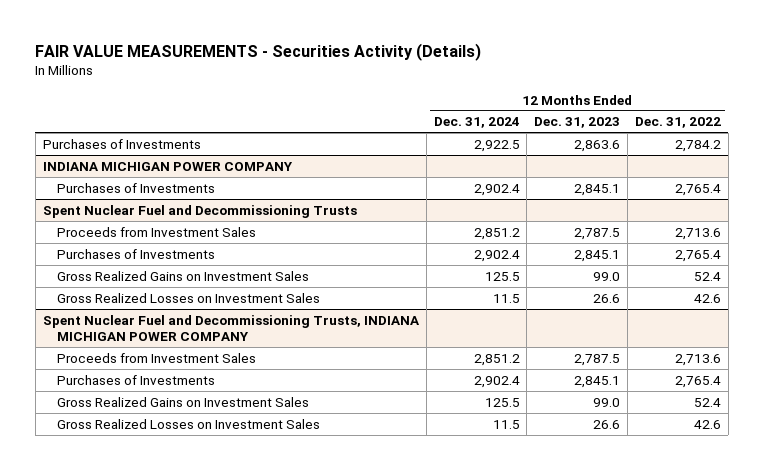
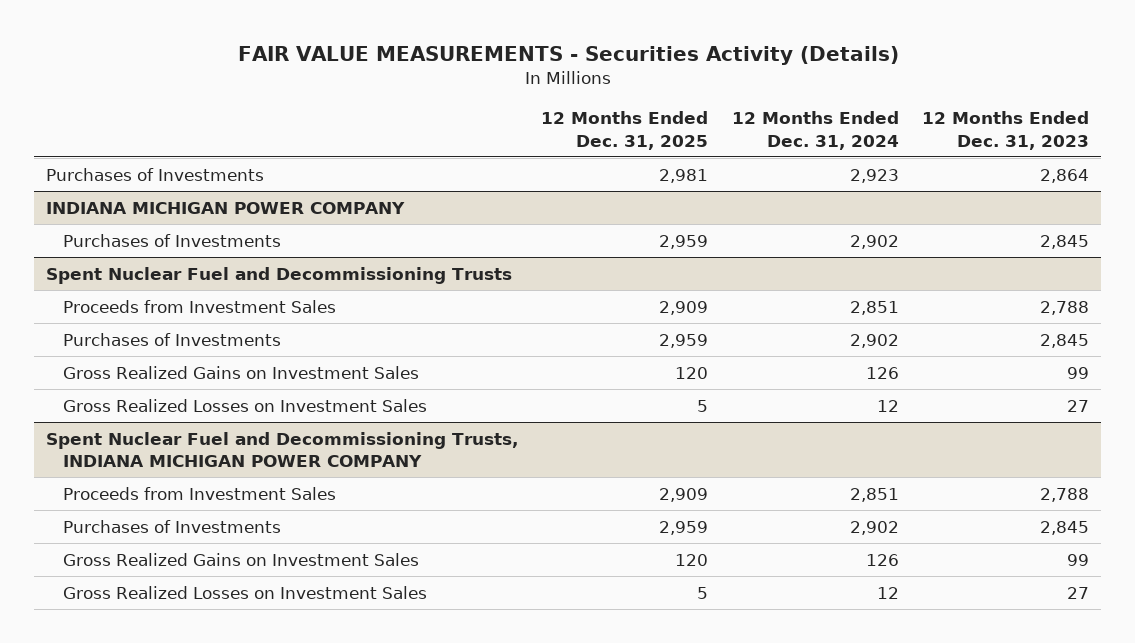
- | 12 Months Ended Dec. 31, 2024 | 12 Months Ended Dec. 31, 2023 | 12 Months Ended Dec. 31, 2022
+ | 12 Months Ended Dec. 31, 2025 | 12 Months Ended Dec. 31, 2024 | 12 Months Ended Dec. 31, 2023
- Purchases of Investments | 2,922.5 | 2,863.6 | 2,784.2
+ Purchases of Investments | 2,981 | 2,923 | 2,864
@ INDIANA MICHIGAN POWER COMPANY
- Purchases of Investments | 2,902.4 | 2,845.1 | 2,765.4
+ Purchases of Investments | 2,959 | 2,902 | 2,845
@ Spent Nuclear Fuel and Decommissioning Trusts
- Proceeds from Investment Sales | 2,851.2 | 2,787.5 | 2,713.6
- Purchases of Investments | 2,902.4 | 2,845.1 | 2,765.4
- Gross Realized Gains on Investment Sales | 125.5 | 99.0 | 52.4
- Gross Realized Losses on Investment Sales | 11.5 | 26.6 | 42.6
+ Proceeds from Investment Sales | 2,909 | 2,851 | 2,788
+ Purchases of Investments | 2,959 | 2,902 | 2,845
+ Gross Realized Gains on Investment Sales | 120 | 126 | 99
+ Gross Realized Losses on Investment Sales | 5 | 12 | 27
@ Spent Nuclear Fuel and Decommissioning Trusts, INDIANA MICHIGAN POWER COMPANY
- Proceeds from Investment Sales | 2,851.2 | 2,787.5 | 2,713.6
- Purchases of Investments | 2,902.4 | 2,845.1 | 2,765.4
- Gross Realized Gains on Investment Sales | 125.5 | 99.0 | 52.4
- Gross Realized Losses on Investment Sales | 11.5 | 26.6 | 42.6
+ Proceeds from Investment Sales | 2,909 | 2,851 | 2,788
+ Purchases of Investments | 2,959 | 2,902 | 2,845
+ Gross Realized Gains on Investment Sales | 120 | 126 | 99
+ Gross Realized Losses on Investment Sales | 5 | 12 | 27

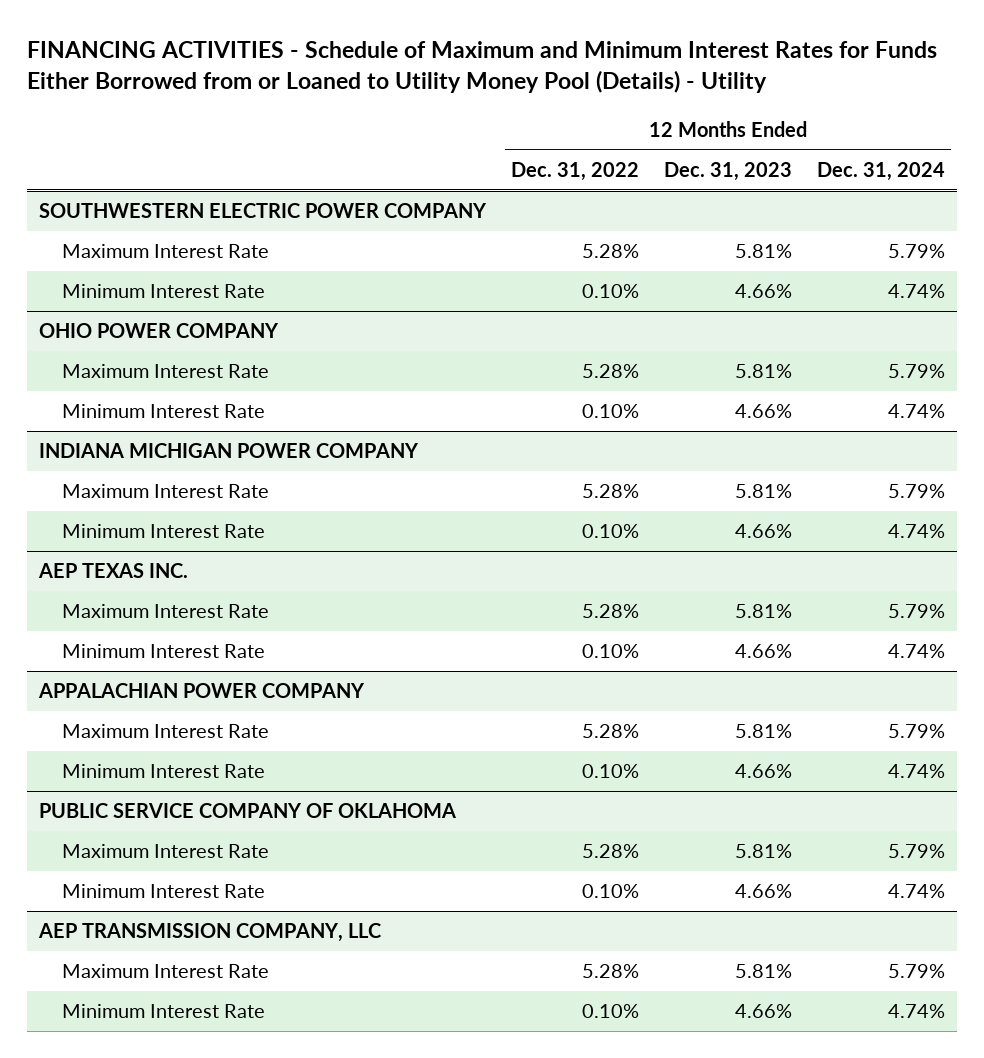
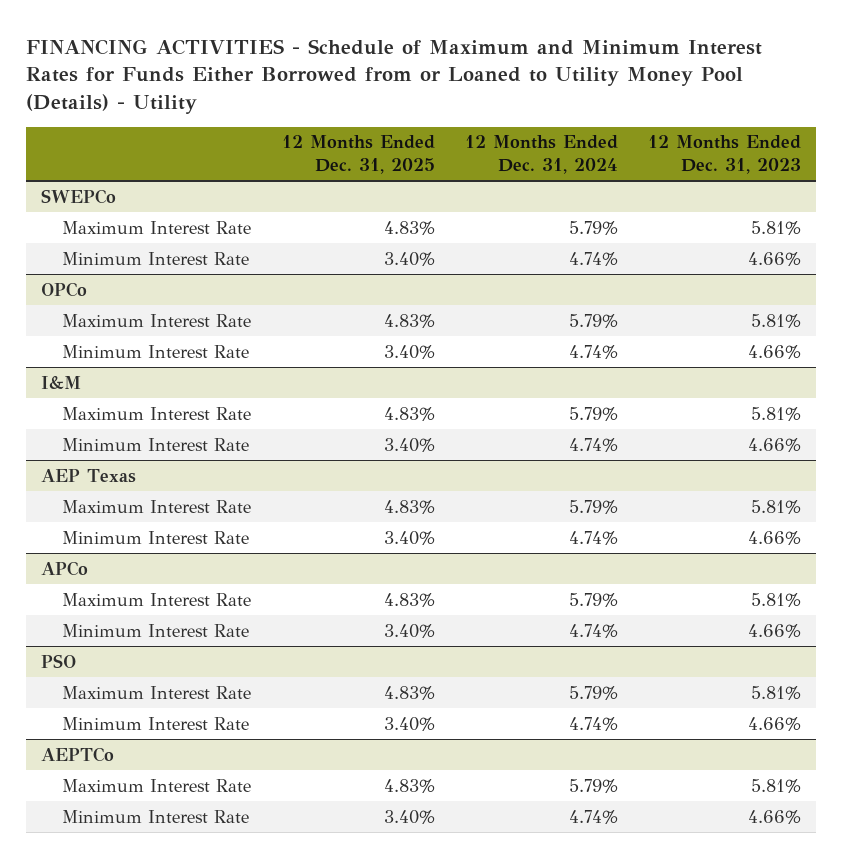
- | 12 Months Ended Dec. 31, 2022 | 12 Months Ended Dec. 31, 2023 | 12 Months Ended Dec. 31, 2024
+ | 12 Months Ended Dec. 31, 2025 | 12 Months Ended Dec. 31, 2024 | 12 Months Ended Dec. 31, 2023
- SOUTHWESTERN ELECTRIC POWER COMPANY
+ SWEPCo
- OHIO POWER COMPANY
+ OPCo
- INDIANA MICHIGAN POWER COMPANY
+ I&M
- AEP TEXAS INC.
+ AEP Texas
- APPALACHIAN POWER COMPANY
+ APCo
- PUBLIC SERVICE COMPANY OF OKLAHOMA
+ PSO
- AEP TRANSMISSION COMPANY, LLC
+ AEPTCo

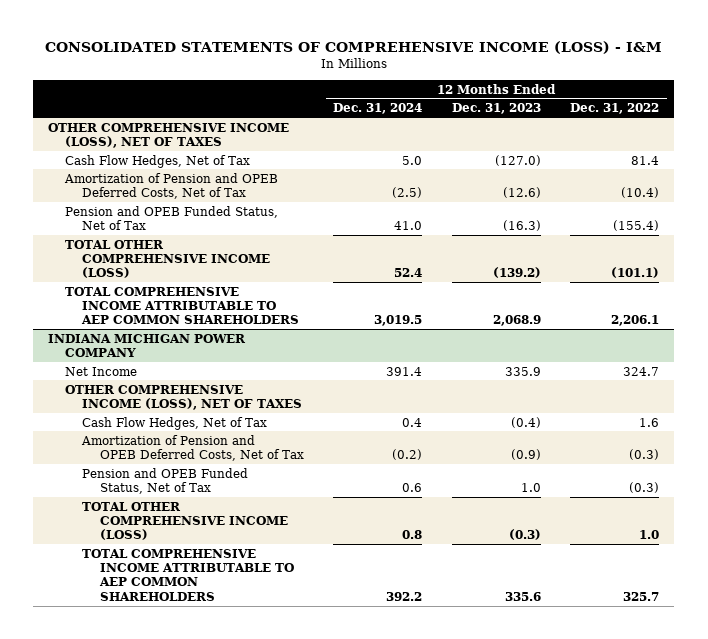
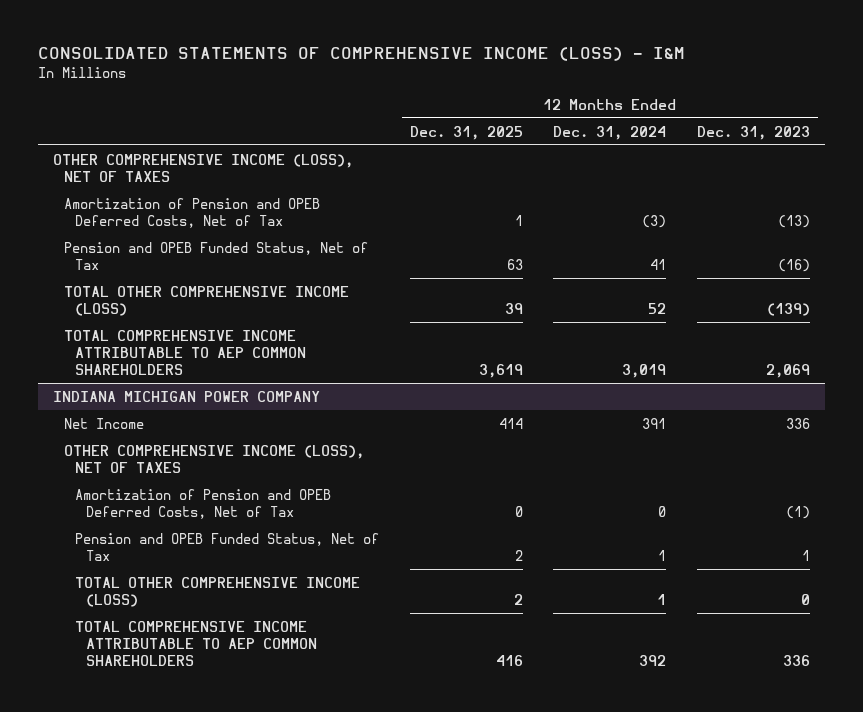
- | 12 Months Ended Dec. 31, 2024 | 12 Months Ended Dec. 31, 2023 | 12 Months Ended Dec. 31, 2022
+ | 12 Months Ended Dec. 31, 2025 | 12 Months Ended Dec. 31, 2024 | 12 Months Ended Dec. 31, 2023
- Cash Flow Hedges, Net of Tax | 5.0 | (127.0) | 81.4
- Amortization of Pension and OPEB Deferred Costs, Net of Tax | (2.5) | (12.6) | (10.4)
- Pension and OPEB Funded Status, Net of Tax | 41.0 | (16.3) | (155.4)
- TOTAL OTHER COMPREHENSIVE INCOME (LOSS) | 52.4 | (139.2) | (101.1)
- TOTAL COMPREHENSIVE INCOME ATTRIBUTABLE TO AEP COMMON SHAREHOLDERS | 3,019.5 | 2,068.9 | 2,206.1
+ Amortization of Pension and OPEB Deferred Costs, Net of Tax | 1 | (3) | (13)
+ Pension and OPEB Funded Status, Net of Tax | 63 | 41 | (16)
+ TOTAL OTHER COMPREHENSIVE INCOME (LOSS) | 39 | 52 | (139)
+ TOTAL COMPREHENSIVE INCOME ATTRIBUTABLE TO AEP COMMON SHAREHOLDERS | 3,619 | 3,019 | 2,069
@ INDIANA MICHIGAN POWER COMPANY
- Net Income | 391.4 | 335.9 | 324.7
+ Net Income | 414 | 391 | 336
- Cash Flow Hedges, Net of Tax | 0.4 | (0.4) | 1.6
- Amortization of Pension and OPEB Deferred Costs, Net of Tax | (0.2) | (0.9) | (0.3)
- Pension and OPEB Funded Status, Net of Tax | 0.6 | 1.0 | (0.3)
- TOTAL OTHER COMPREHENSIVE INCOME (LOSS) | 0.8 | (0.3) | 1.0
- TOTAL COMPREHENSIVE INCOME ATTRIBUTABLE TO AEP COMMON SHAREHOLDERS | 392.2 | 335.6 | 325.7
+ Amortization of Pension and OPEB Deferred Costs, Net of Tax | 0 | 0 | (1)
+ Pension and OPEB Funded Status, Net of Tax | 2 | 1 | 1
+ TOTAL OTHER COMPREHENSIVE INCOME (LOSS) | 2 | 1 | 0
+ TOTAL COMPREHENSIVE INCOME ATTRIBUTABLE TO AEP COMMON SHAREHOLDERS | 416 | 392 | 336

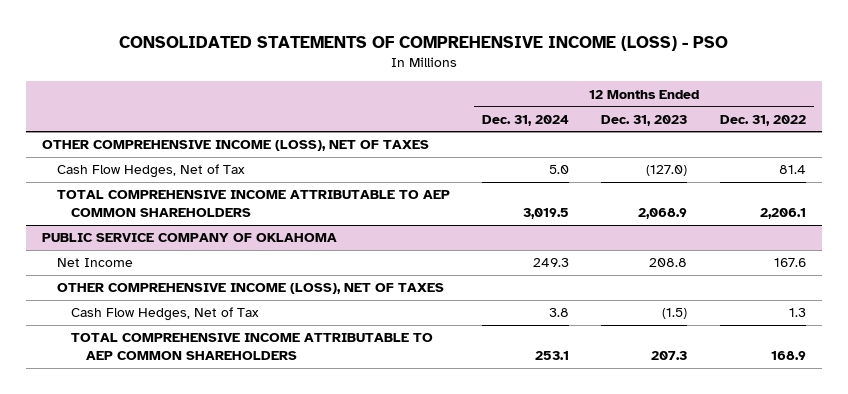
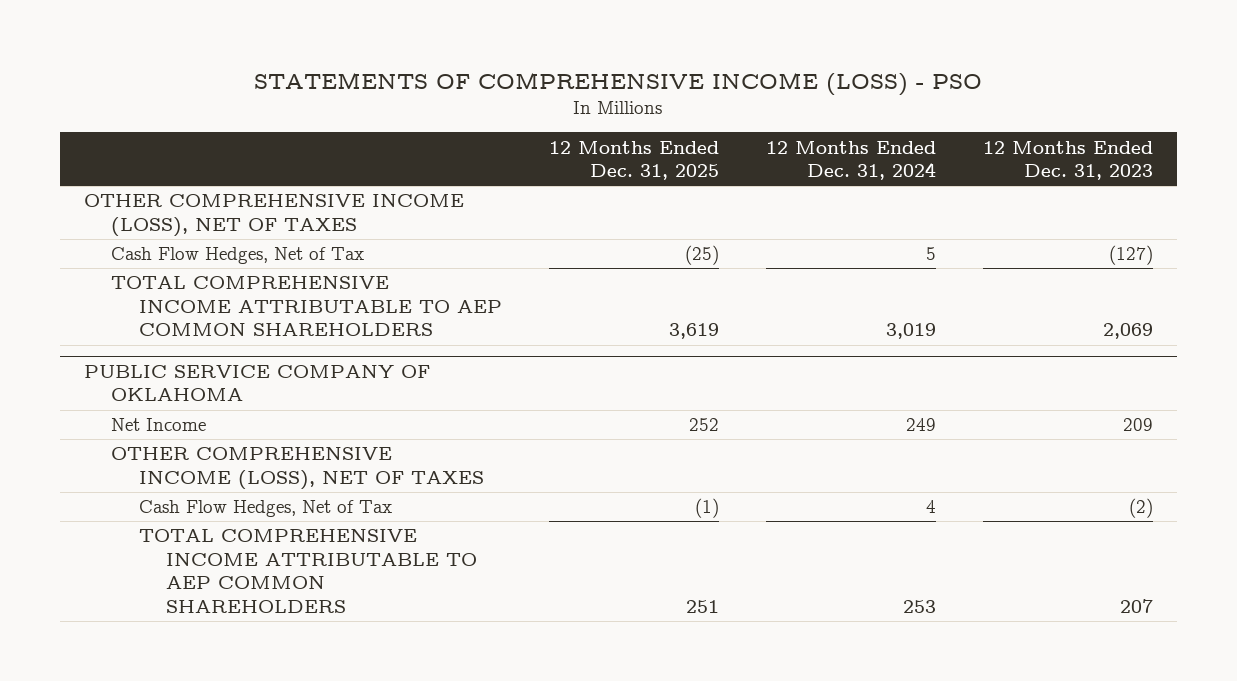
- CONSOLIDATED STATEMENTS OF COMPREHENSIVE INCOME (LOSS) - PSO
+ STATEMENTS OF COMPREHENSIVE INCOME (LOSS) - PSO
- | 12 Months Ended Dec. 31, 2024 | 12 Months Ended Dec. 31, 2023 | 12 Months Ended Dec. 31, 2022
+ | 12 Months Ended Dec. 31, 2025 | 12 Months Ended Dec. 31, 2024 | 12 Months Ended Dec. 31, 2023
- Cash Flow Hedges, Net of Tax | 5.0 | (127.0) | 81.4
- TOTAL COMPREHENSIVE INCOME ATTRIBUTABLE TO AEP COMMON SHAREHOLDERS | 3,019.5 | 2,068.9 | 2,206.1
+ Cash Flow Hedges, Net of Tax | (25) | 5 | (127)
+ TOTAL COMPREHENSIVE INCOME ATTRIBUTABLE TO AEP COMMON SHAREHOLDERS | 3,619 | 3,019 | 2,069
@ PUBLIC SERVICE COMPANY OF OKLAHOMA
- Net Income | 249.3 | 208.8 | 167.6
+ Net Income | 252 | 249 | 209
- Cash Flow Hedges, Net of Tax | 3.8 | (1.5) | 1.3
- TOTAL COMPREHENSIVE INCOME ATTRIBUTABLE TO AEP COMMON SHAREHOLDERS | 253.1 | 207.3 | 168.9
+ Cash Flow Hedges, Net of Tax | (1) | 4 | (2)
+ TOTAL COMPREHENSIVE INCOME ATTRIBUTABLE TO AEP COMMON SHAREHOLDERS | 251 | 253 | 207

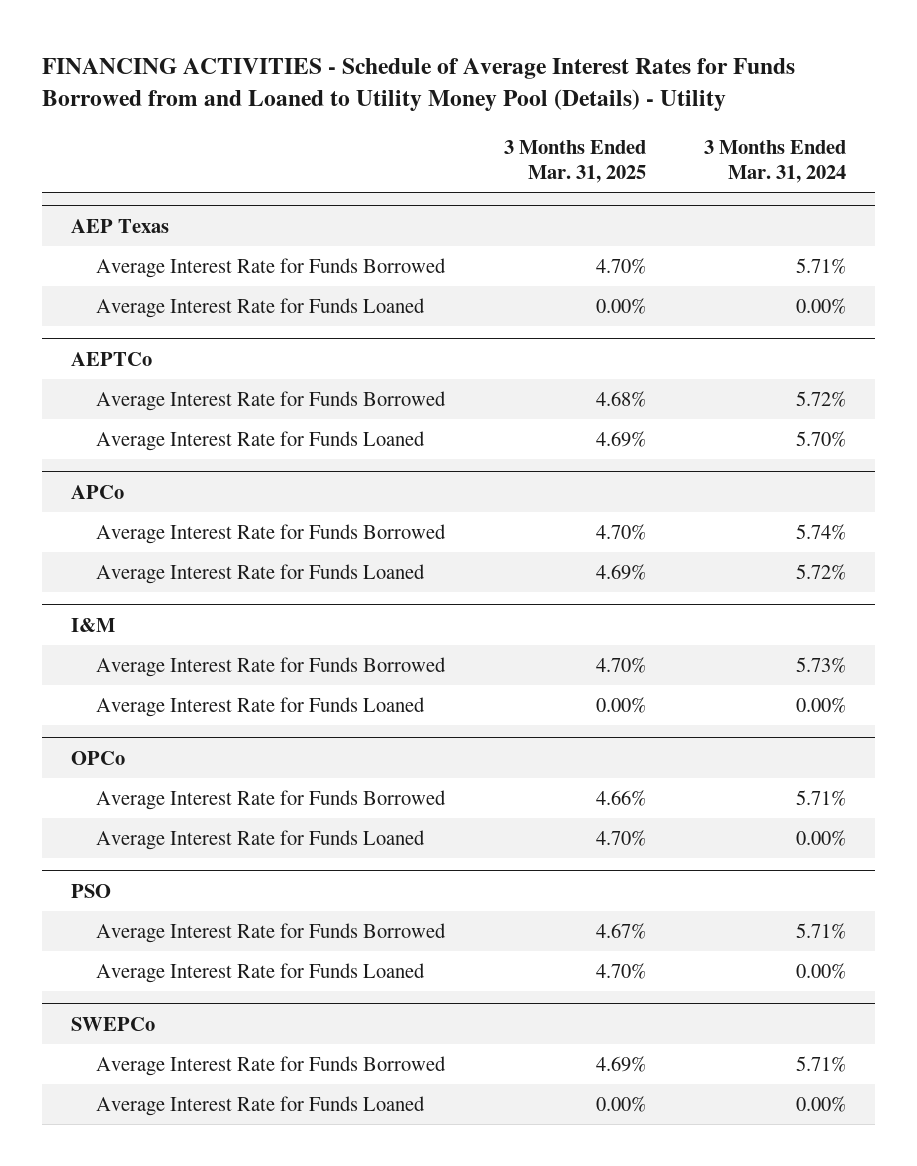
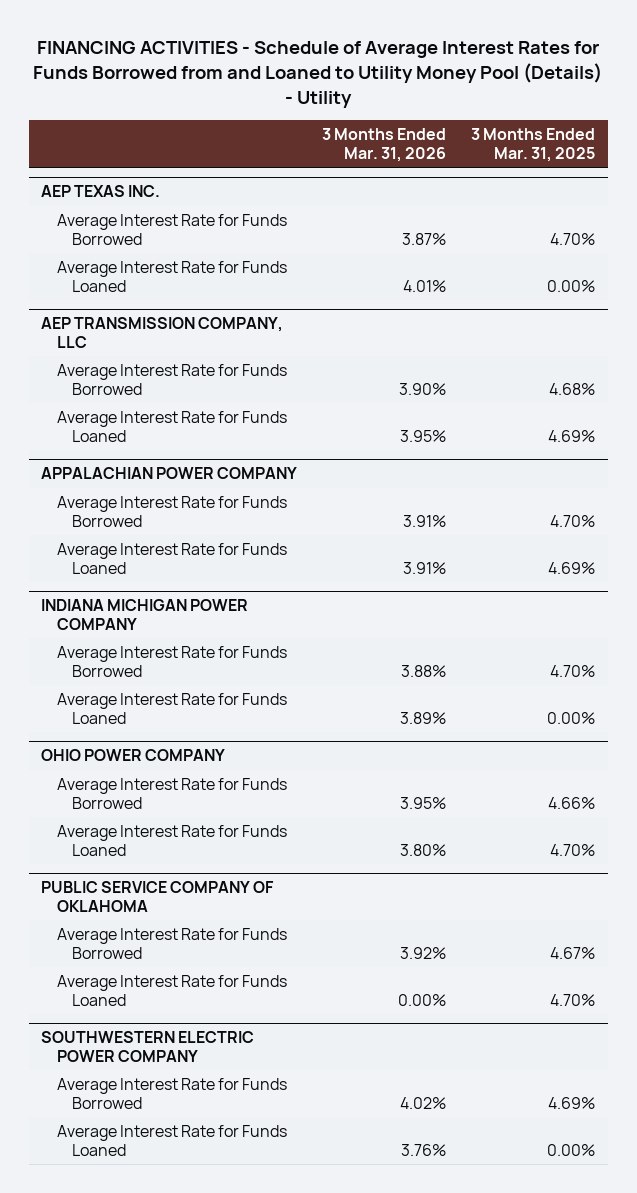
- | 3 Months Ended Mar. 31, 2025 | 3 Months Ended Mar. 31, 2024
+ | 3 Months Ended Mar. 31, 2026 | 3 Months Ended Mar. 31, 2025
- AEP Texas
+ AEP TEXAS INC.
- AEPTCo
+ AEP TRANSMISSION COMPANY, LLC
- APCo
+ APPALACHIAN POWER COMPANY
- I&M
+ INDIANA MICHIGAN POWER COMPANY
- OPCo
+ OHIO POWER COMPANY
- PSO
+ PUBLIC SERVICE COMPANY OF OKLAHOMA
- SWEPCo
+ SOUTHWESTERN ELECTRIC POWER COMPANY

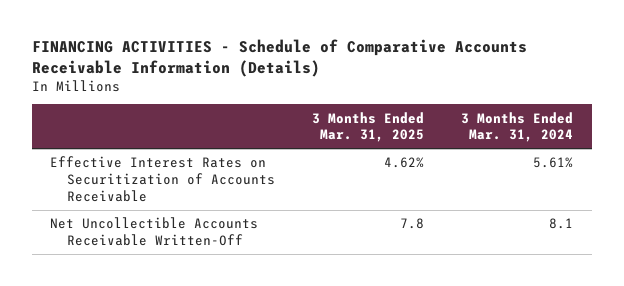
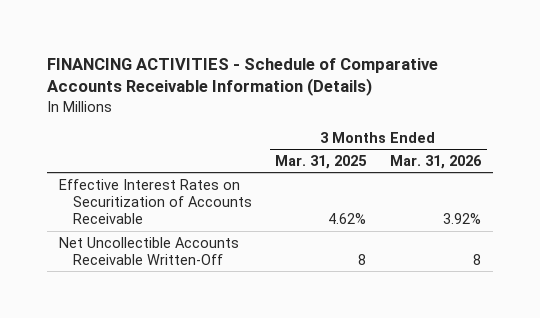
- | 3 Months Ended Mar. 31, 2025 | 3 Months Ended Mar. 31, 2024
+ | 3 Months Ended Mar. 31, 2025 | 3 Months Ended Mar. 31, 2026
- Net Uncollectible Accounts Receivable Written-Off | 7.8 | 8.1
+ Net Uncollectible Accounts Receivable Written-Off | 8 | 8

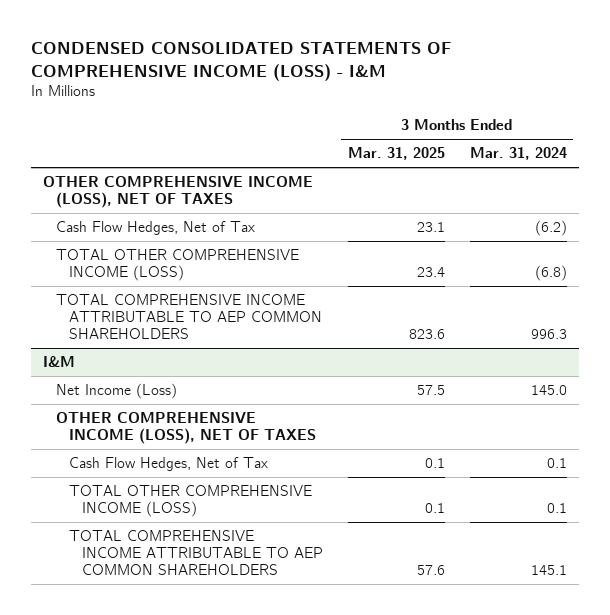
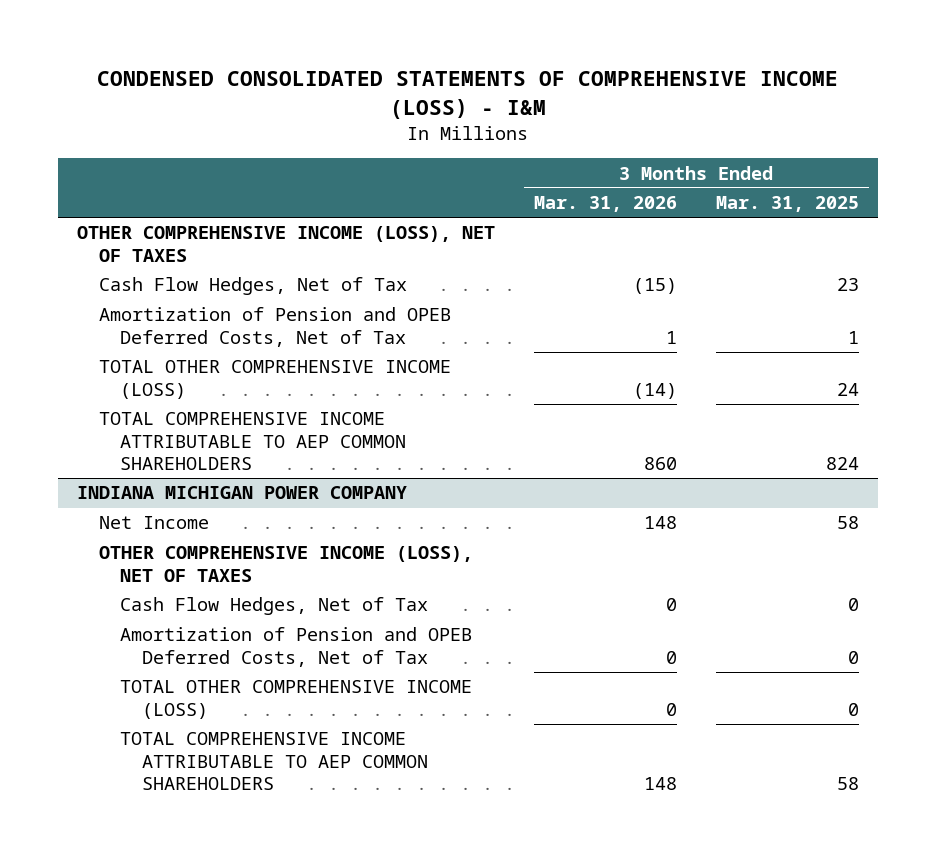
- | 3 Months Ended Mar. 31, 2025 | 3 Months Ended Mar. 31, 2024
+ | 3 Months Ended Mar. 31, 2026 | 3 Months Ended Mar. 31, 2025
- Cash Flow Hedges, Net of Tax | 23.1 | (6.2)
- TOTAL OTHER COMPREHENSIVE INCOME (LOSS) | 23.4 | (6.8)
- TOTAL COMPREHENSIVE INCOME ATTRIBUTABLE TO AEP COMMON SHAREHOLDERS | 823.6 | 996.3
- I&M
- Net Income (Loss) | 57.5 | 145.0
+ Cash Flow Hedges, Net of Tax | (15) | 23
+ Amortization of Pension and OPEB Deferred Costs, Net of Tax | 1 | 1
+ TOTAL OTHER COMPREHENSIVE INCOME (LOSS) | (14) | 24
+ TOTAL COMPREHENSIVE INCOME ATTRIBUTABLE TO AEP COMMON SHAREHOLDERS | 860 | 824
+ INDIANA MICHIGAN POWER COMPANY
+ Net Income | 148 | 58
- Cash Flow Hedges, Net of Tax | 0.1 | 0.1
- TOTAL OTHER COMPREHENSIVE INCOME (LOSS) | 0.1 | 0.1
- TOTAL COMPREHENSIVE INCOME ATTRIBUTABLE TO AEP COMMON SHAREHOLDERS | 57.6 | 145.1
+ Cash Flow Hedges, Net of Tax | 0 | 0
+ Amortization of Pension and OPEB Deferred Costs, Net of Tax | 0 | 0
+ TOTAL OTHER COMPREHENSIVE INCOME (LOSS) | 0 | 0
+ TOTAL COMPREHENSIVE INCOME ATTRIBUTABLE TO AEP COMMON SHAREHOLDERS | 148 | 58

